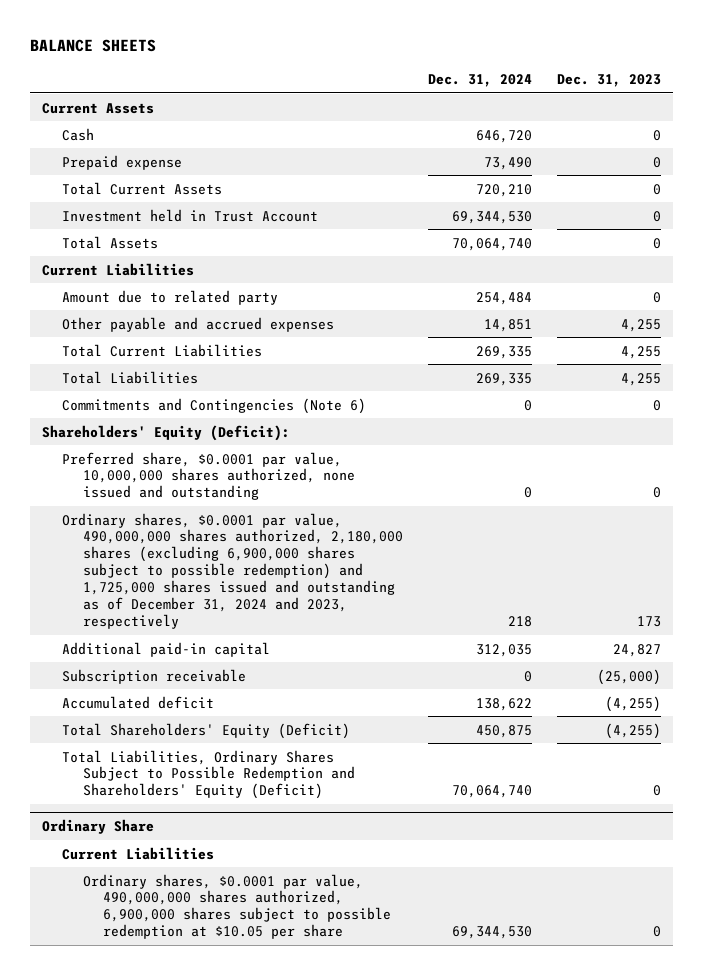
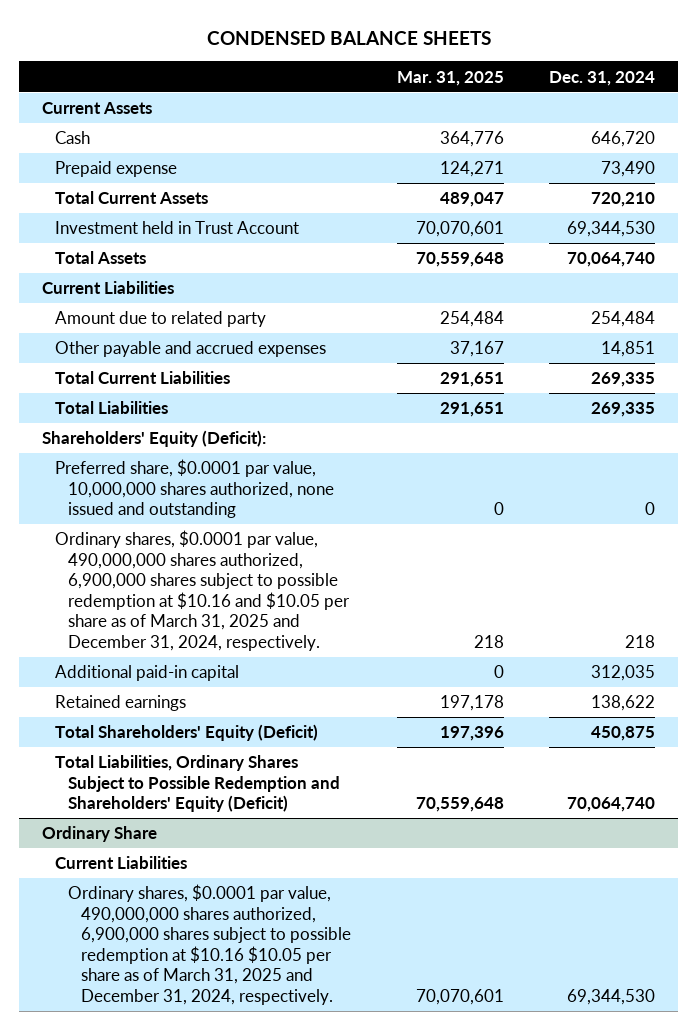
- BALANCE SHEETS
+ CONDENSED BALANCE SHEETS
- | Dec. 31, 2024 | Dec. 31, 2023
+ | Mar. 31, 2025 | Dec. 31, 2024
- Commitments and Contingencies (Note 6) | 0 | 0
- Ordinary shares, $0.0001 par value, 490,000,000 shares authorized, 2,180,000 shares (excluding 6,900,000 shares subject to possible redemption) and 1,725,000 shares issued and outstanding as of December 31, 2024 and 2023, respectively | 218 | 173
+ Ordinary shares, $0.0001 par value, 490,000,000 shares authorized, 6,900,000 shares subject to possible redemption at $10.16 and $10.05 per share as of March 31, 2025 and December 31, 2024, respectively. | 218 | 218
- Subscription receivable | 0 | (25,000)
- Accumulated deficit | 138,622 | (4,255)
+ Retained earnings | 197,178 | 138,622
@ Ordinary Share
- Ordinary shares, $0.0001 par value, 490,000,000 shares authorized, 6,900,000 shares subject to possible redemption at $10.05 per share | 69,344,530 | 0
+ Ordinary shares, $0.0001 par value, 490,000,000 shares authorized, 6,900,000 shares subject to possible redemption at $10.16 $10.05 per share as of March 31, 2025 and December 31, 2024, respectively. | 70,070,601 | 69,344,530

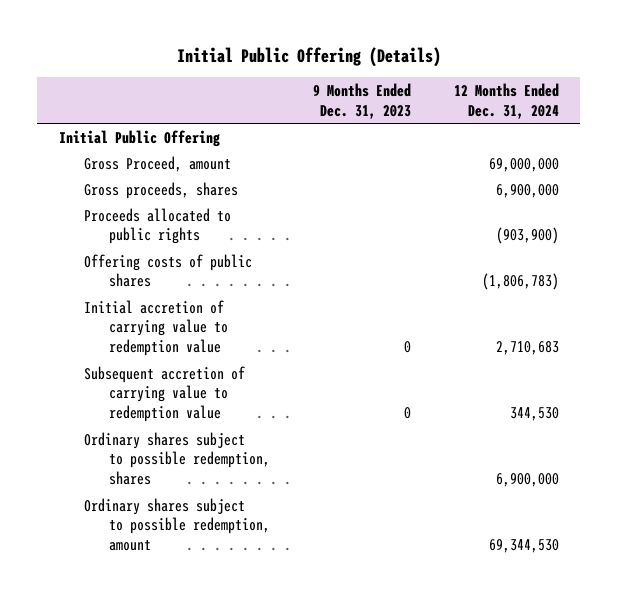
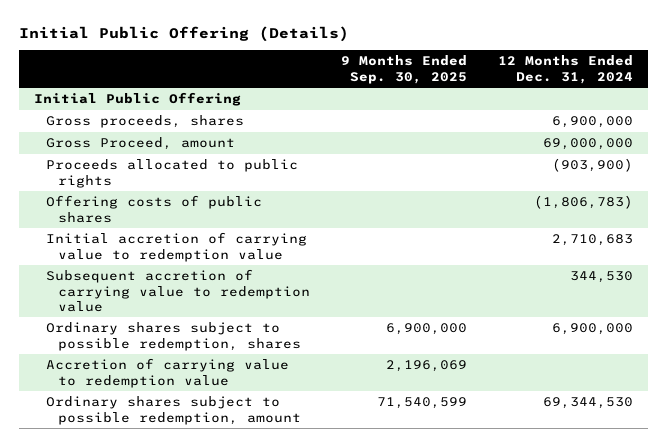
- | 9 Months Ended Dec. 31, 2023 | 12 Months Ended Dec. 31, 2024
+ | 9 Months Ended Sep. 30, 2025 | 12 Months Ended Dec. 31, 2024
moved down: Gross Proceed, amount | | 69,000,000
+ Accretion of carrying value to redemption value | 2,196,069 |

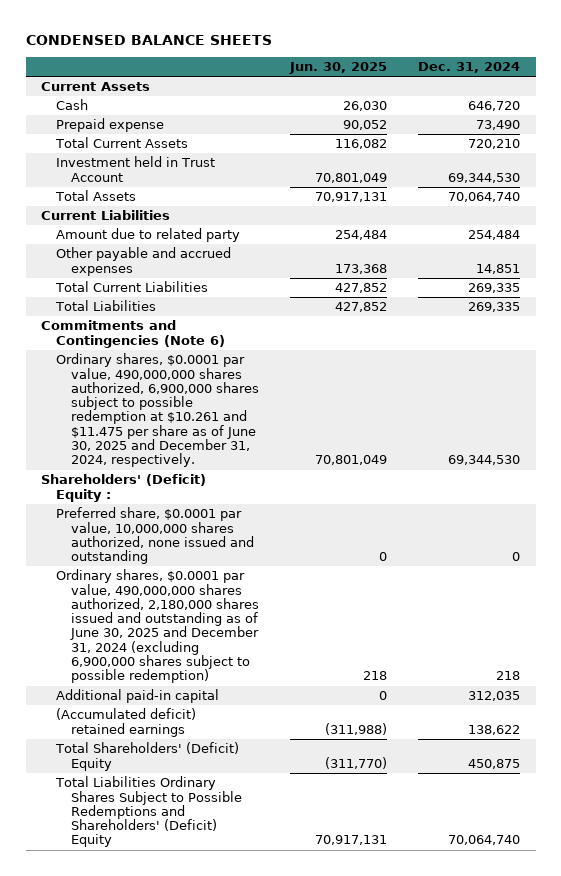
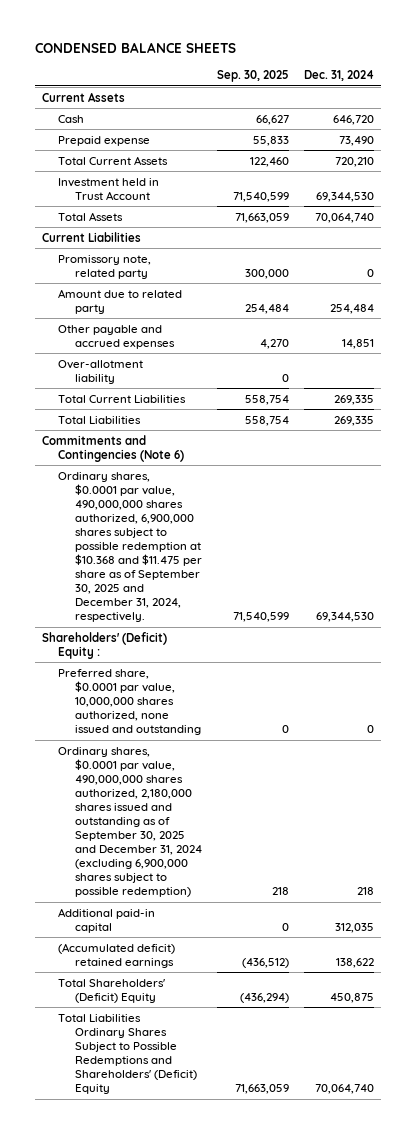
- | Jun. 30, 2025 | Dec. 31, 2024
+ | Sep. 30, 2025 | Dec. 31, 2024
+ Promissory note, related party | 300,000 | 0
+ Over-allotment liability | 0 |
- Ordinary shares, $0.0001 par value, 490,000,000 shares authorized, 6,900,000 shares subject to possible redemption at $10.261 and $11.475 per share as of June 30, 2025 and December 31, 2024, respectively. | 70,801,049 | 69,344,530
+ Ordinary shares, $0.0001 par value, 490,000,000 shares authorized, 6,900,000 shares subject to possible redemption at $10.368 and $11.475 per share as of September 30, 2025 and December 31, 2024, respectively. | 71,540,599 | 69,344,530
- Ordinary shares, $0.0001 par value, 490,000,000 shares authorized, 2,180,000 shares issued and outstanding as of June 30, 2025 and December 31, 2024 (excluding 6,900,000 shares subject to possible redemption) | 218 | 218
+ Ordinary shares, $0.0001 par value, 490,000,000 shares authorized, 2,180,000 shares issued and outstanding as of September 30, 2025 and December 31, 2024 (excluding 6,900,000 shares subject to possible redemption) | 218 | 218

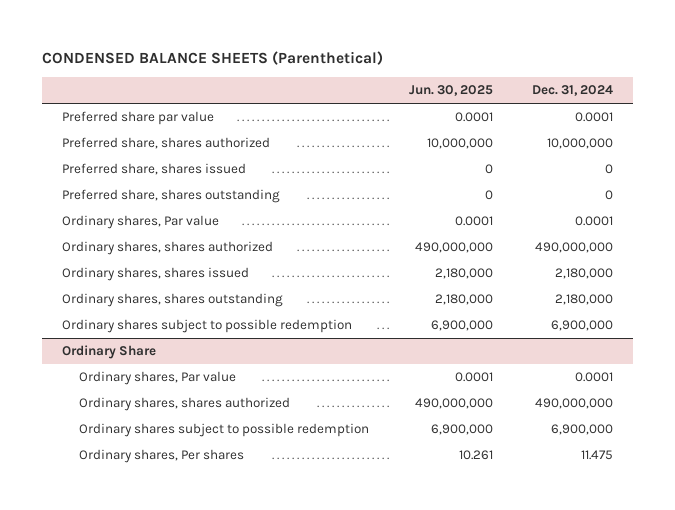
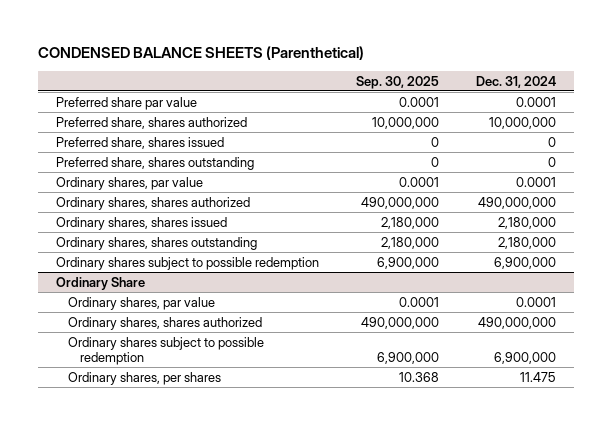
- | Jun. 30, 2025 | Dec. 31, 2024
+ | Sep. 30, 2025 | Dec. 31, 2024
- Ordinary shares, Par value | 0.0001 | 0.0001
+ Ordinary shares, par value | 0.0001 | 0.0001
@ Ordinary Share
- Ordinary shares, Par value | 0.0001 | 0.0001
+ Ordinary shares, par value | 0.0001 | 0.0001
- Ordinary shares, Per shares | 10.261 | 11.475
+ Ordinary shares, per shares | 10.368 | 11.475

